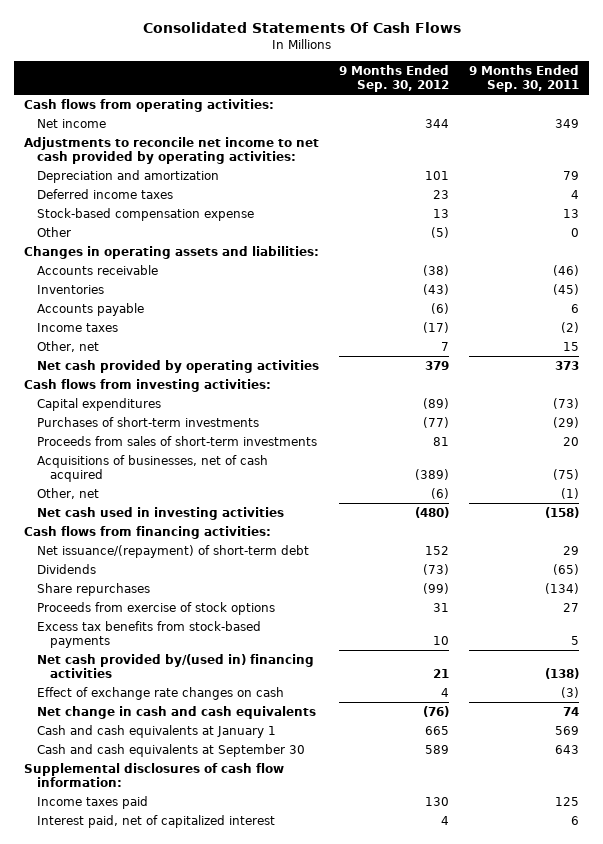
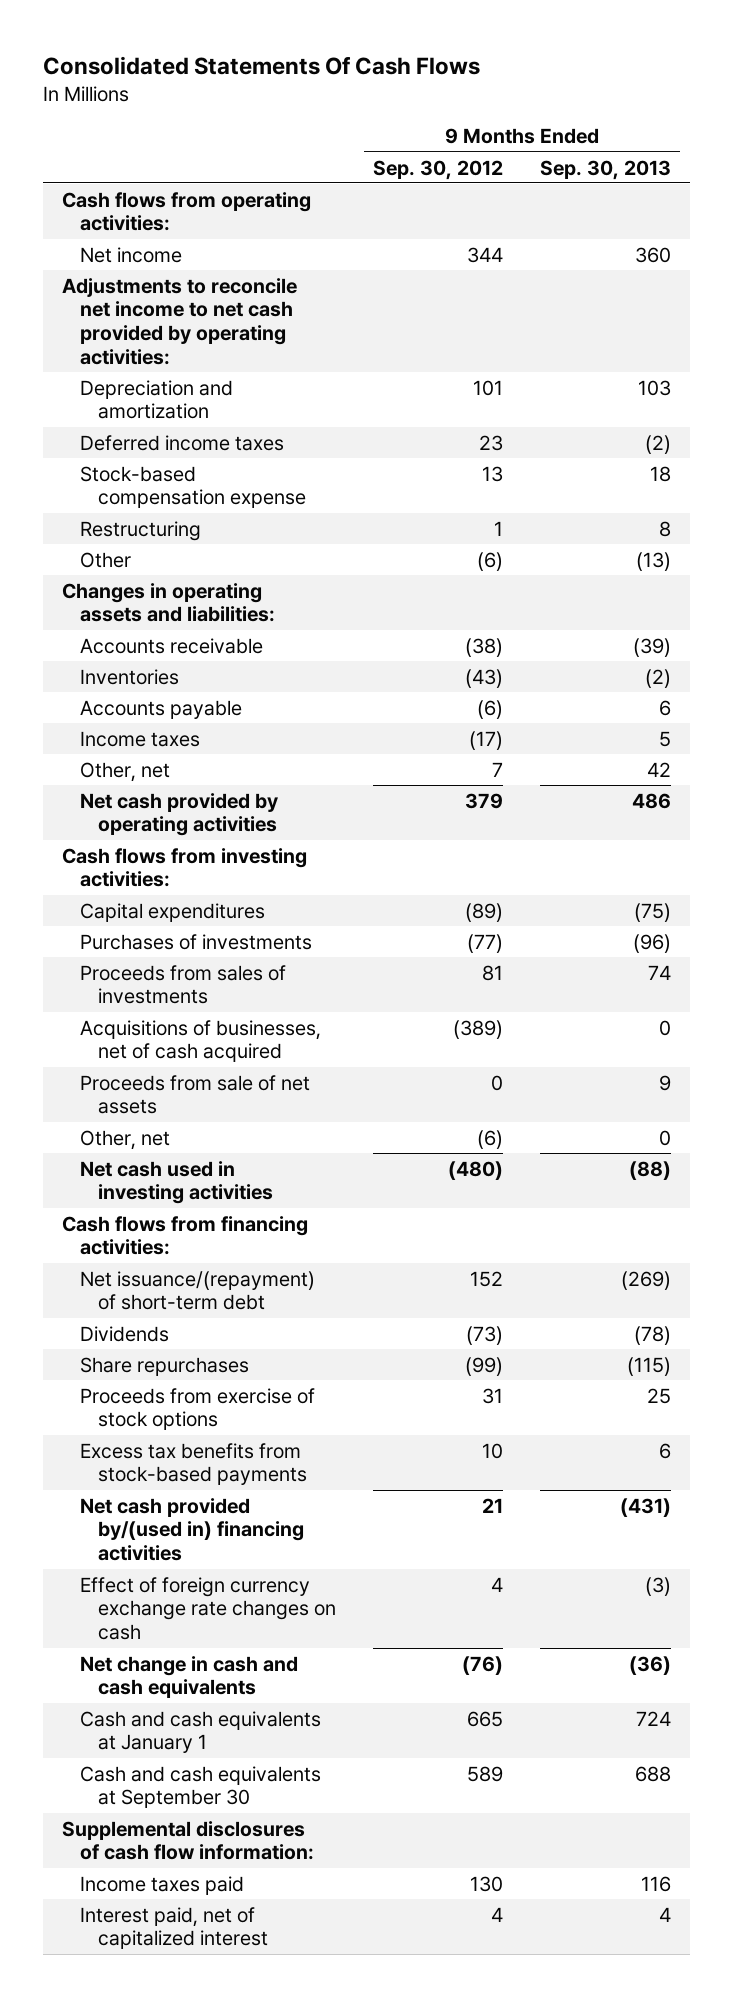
- | 9 Months Ended Sep. 30, 2012 | 9 Months Ended Sep. 30, 2011
+ | 9 Months Ended Sep. 30, 2012 | 9 Months Ended Sep. 30, 2013
- Other | (5) | 0
+ Restructuring | 1 | 8
+ Other | (6) | (13)
- Purchases of short-term investments | (77) | (29)
- Proceeds from sales of short-term investments | 81 | 20
+ Purchases of investments | (77) | (96)
+ Proceeds from sales of investments | 81 | 74
+ Proceeds from sale of net assets | 0 | 9
- Effect of exchange rate changes on cash | 4 | (3)
+ Effect of foreign currency exchange rate changes on cash | 4 | (3)

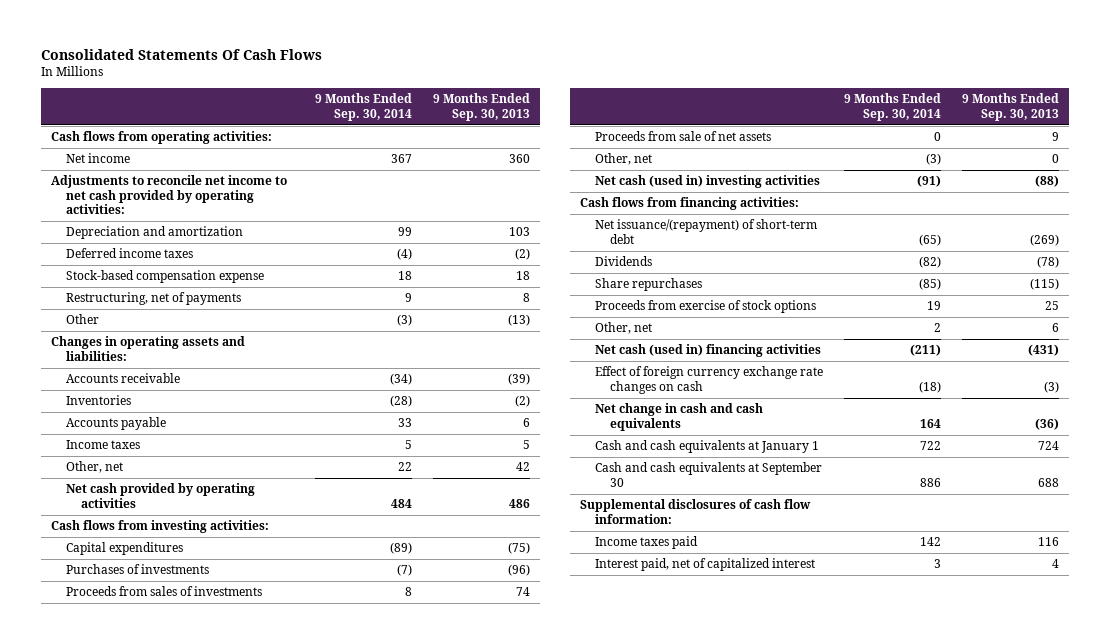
- | 9 Months Ended Sep. 30, 2012 | 9 Months Ended Sep. 30, 2013
+ | 9 Months Ended Sep. 30, 2014 | 9 Months Ended Sep. 30, 2013
- Restructuring | 1 | 8
+ Restructuring, net of payments | 9 | 8
- Acquisitions of businesses, net of cash acquired | (389) | 0
- Net cash used in investing activities | (480) | (88)
+ Net cash (used in) investing activities | (91) | (88)
- Excess tax benefits from stock-based payments | 10 | 6
- Net cash provided by/(used in) financing activities | 21 | (431)
+ Other, net | 2 | 6
+ Net cash (used in) financing activities | (211) | (431)

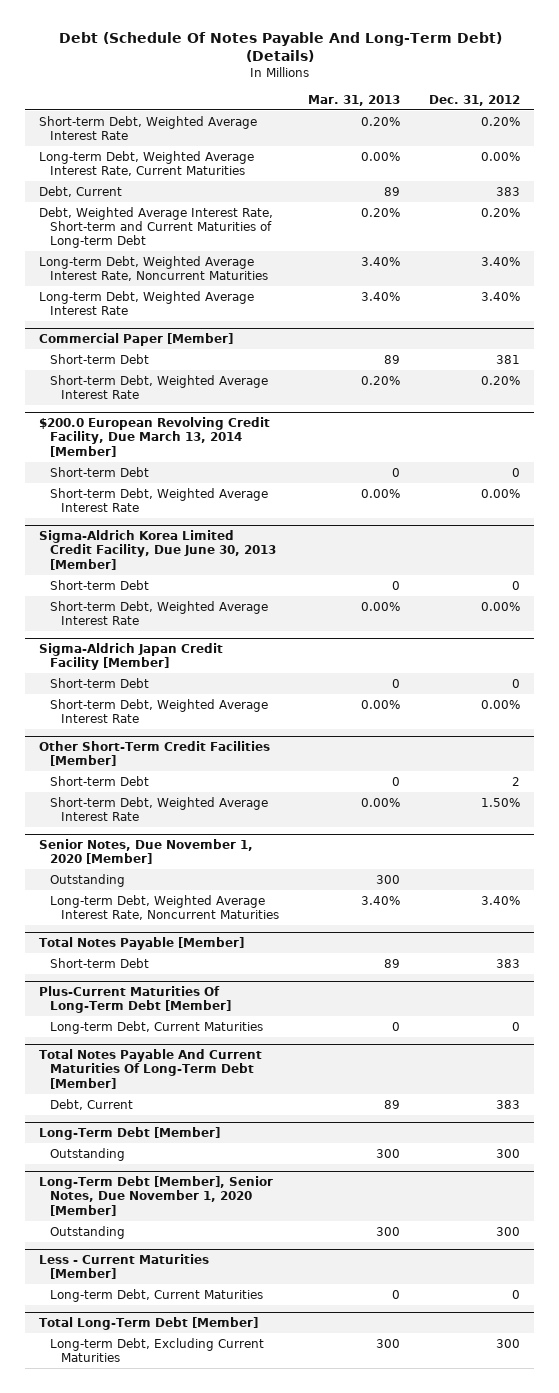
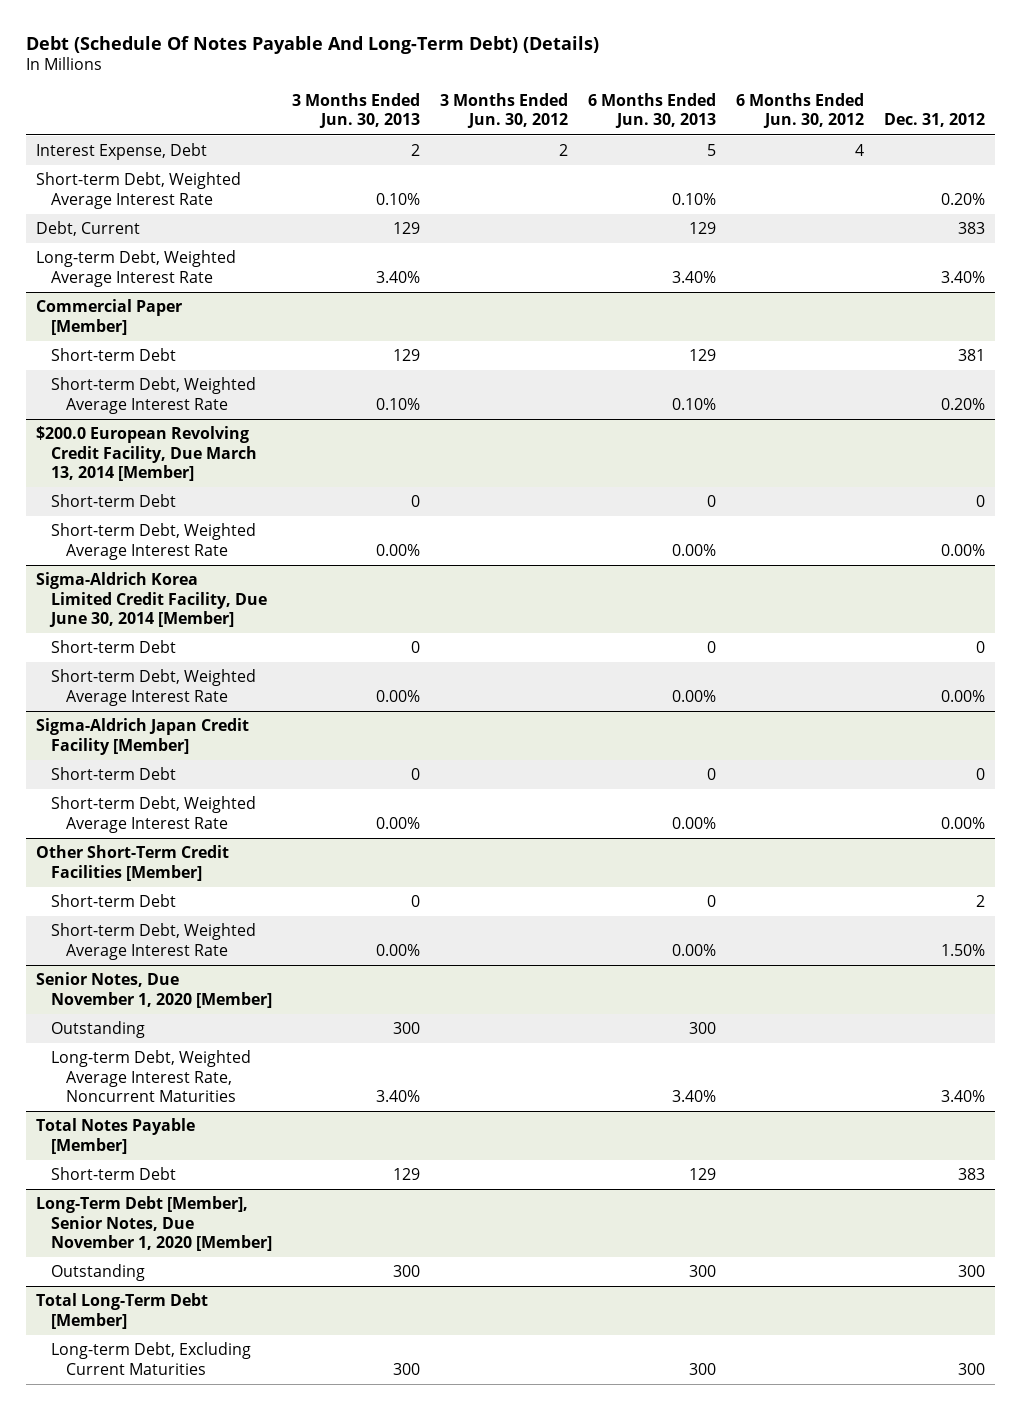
- | Mar. 31, 2013 | Dec. 31, 2012
+ | 3 Months Ended Jun. 30, 2013 | 3 Months Ended Jun. 30, 2012 | 6 Months Ended Jun. 30, 2013 | 6 Months Ended Jun. 30, 2012 | Dec. 31, 2012
+ Interest Expense, Debt | 2 | 2 | 5 | 4 |
- Long-term Debt, Weighted Average Interest Rate, Current Maturities | 0.00% | 0.00%
- Debt, Weighted Average Interest Rate, Short-term and Current Maturities of Long-term Debt | 0.20% | 0.20%
- Long-term Debt, Weighted Average Interest Rate, Noncurrent Maturities | 3.40% | 3.40%
- Sigma-Aldrich Korea Limited Credit Facility, Due June 30, 2013 [Member]
+ Sigma-Aldrich Korea Limited Credit Facility, Due June 30, 2014 [Member]
- Plus-Current Maturities Of Long-Term Debt [Member]
- Long-term Debt, Current Maturities | 0 | 0
- Total Notes Payable And Current Maturities Of Long-Term Debt [Member]
- Debt, Current | 89 | 383
- Long-Term Debt [Member]
- Outstanding | 300 | 300
- Less - Current Maturities [Member]
- Long-term Debt, Current Maturities | 0 | 0

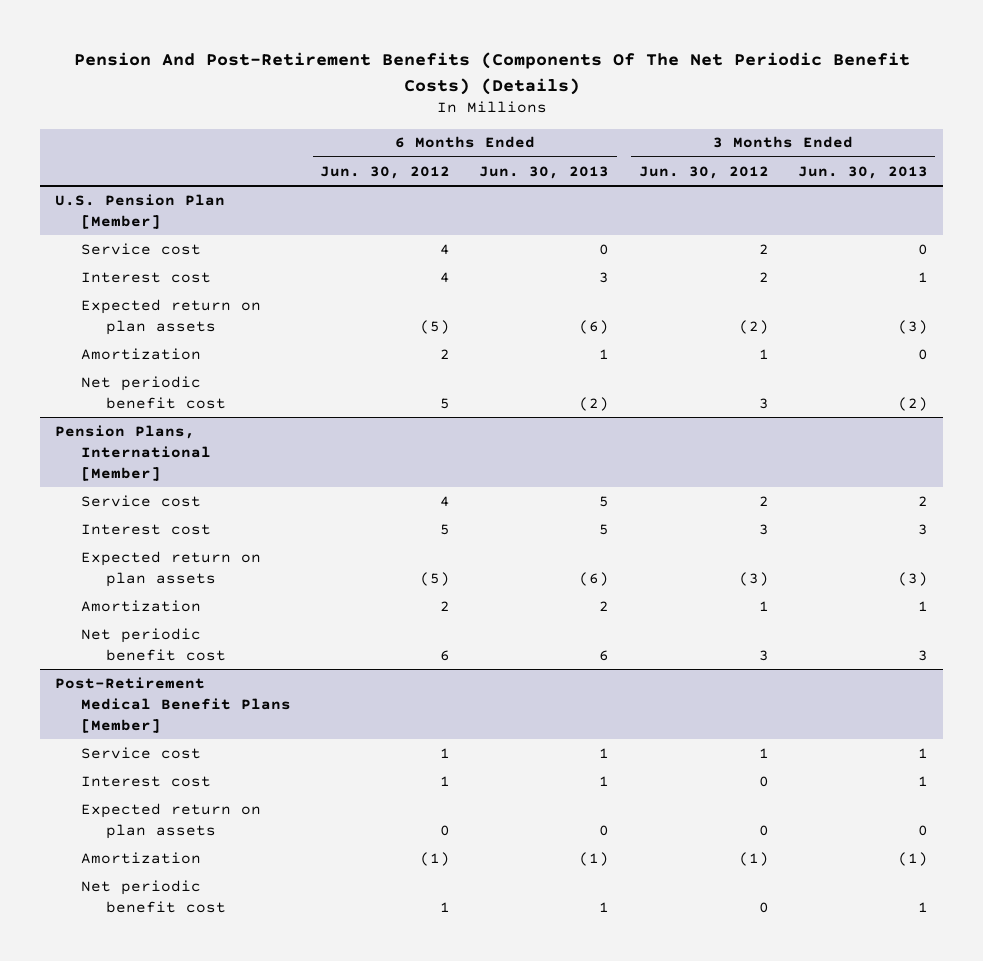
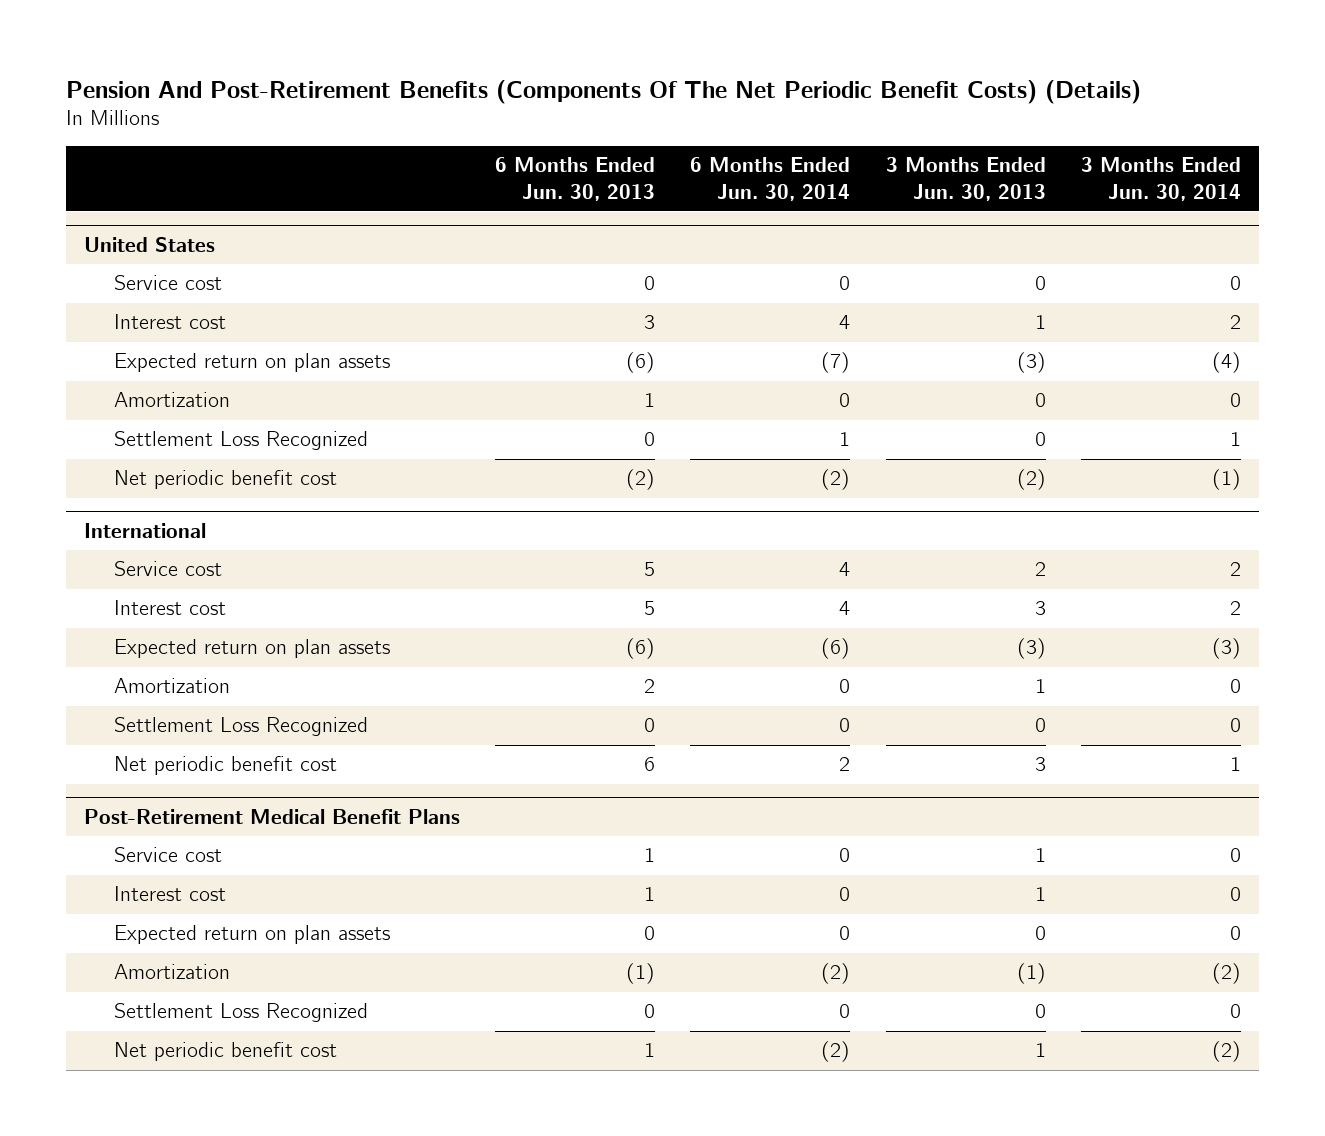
- | 6 Months Ended Jun. 30, 2012 | 6 Months Ended Jun. 30, 2013 | 3 Months Ended Jun. 30, 2012 | 3 Months Ended Jun. 30, 2013
+ | 6 Months Ended Jun. 30, 2013 | 6 Months Ended Jun. 30, 2014 | 3 Months Ended Jun. 30, 2013 | 3 Months Ended Jun. 30, 2014
- U.S. Pension Plan [Member]
+ United States
+ Settlement Loss Recognized | 0 | 1 | 0 | 1
- Pension Plans, International [Member]
+ International
+ Settlement Loss Recognized | 0 | 0 | 0 | 0
- Post-Retirement Medical Benefit Plans [Member]
+ Post-Retirement Medical Benefit Plans
+ Settlement Loss Recognized | 0 | 0 | 0 | 0

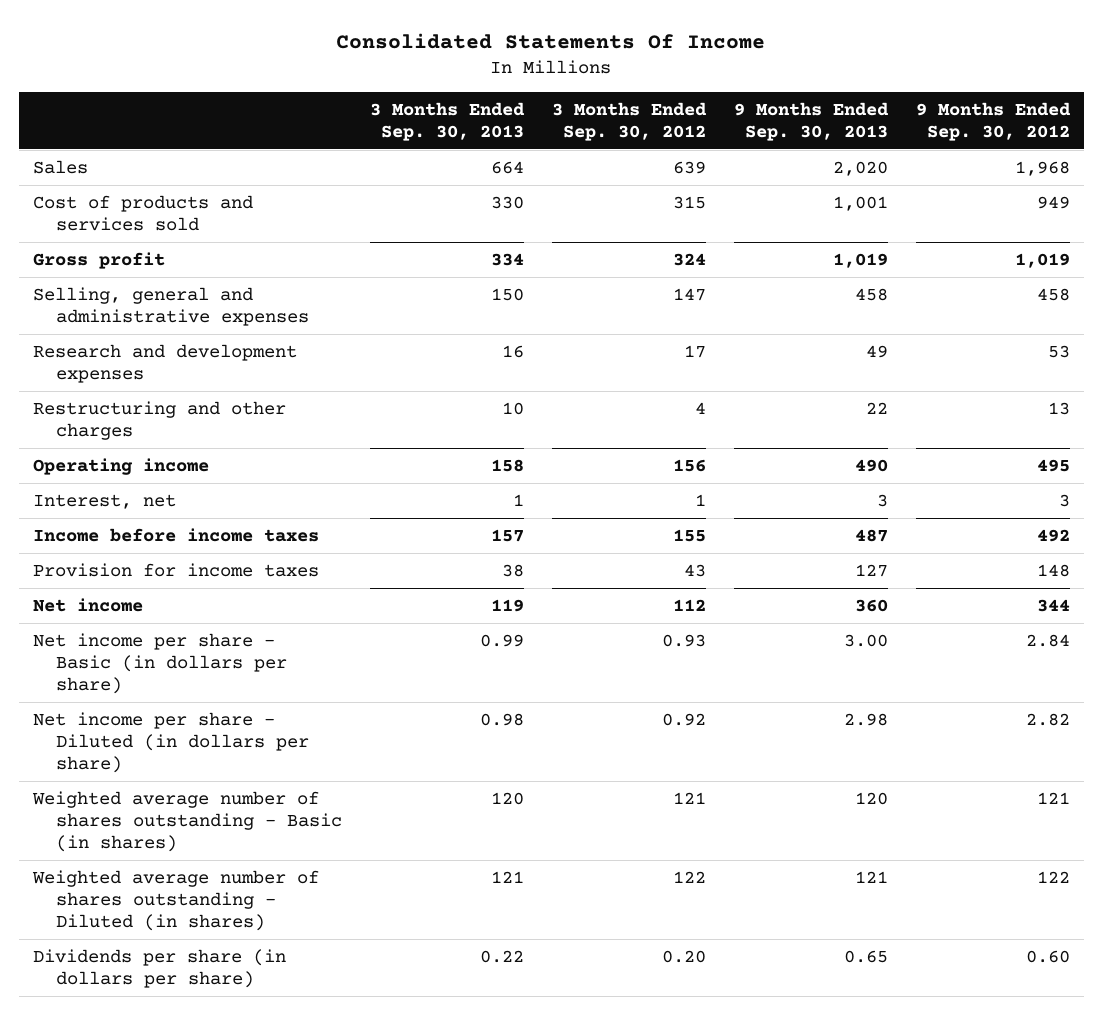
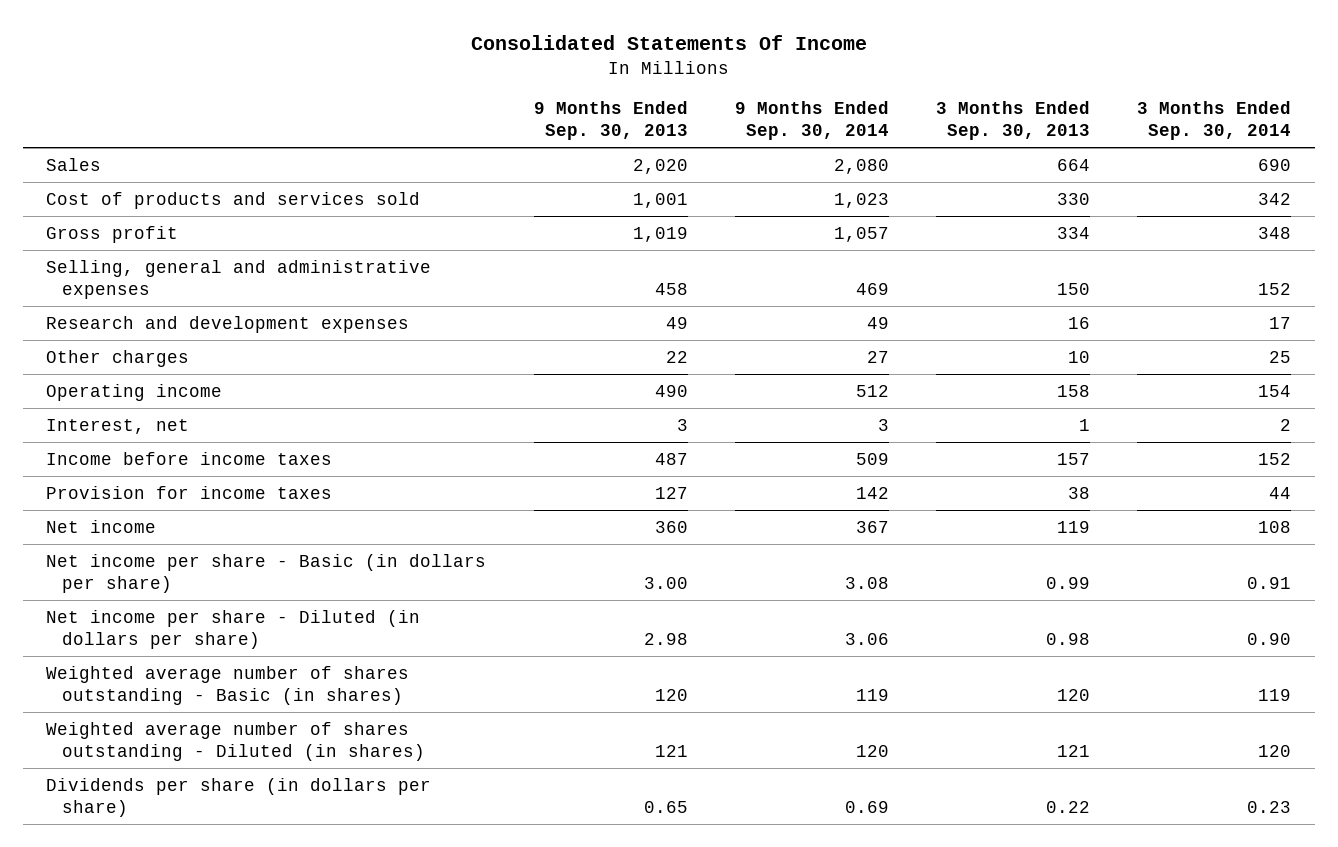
- | 3 Months Ended Sep. 30, 2013 | 3 Months Ended Sep. 30, 2012 | 9 Months Ended Sep. 30, 2013 | 9 Months Ended Sep. 30, 2012
+ | 9 Months Ended Sep. 30, 2013 | 9 Months Ended Sep. 30, 2014 | 3 Months Ended Sep. 30, 2013 | 3 Months Ended Sep. 30, 2014
- Restructuring and other charges | 10 | 4 | 22 | 13
+ Other charges | 22 | 27 | 10 | 25

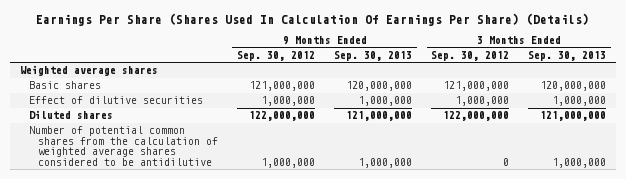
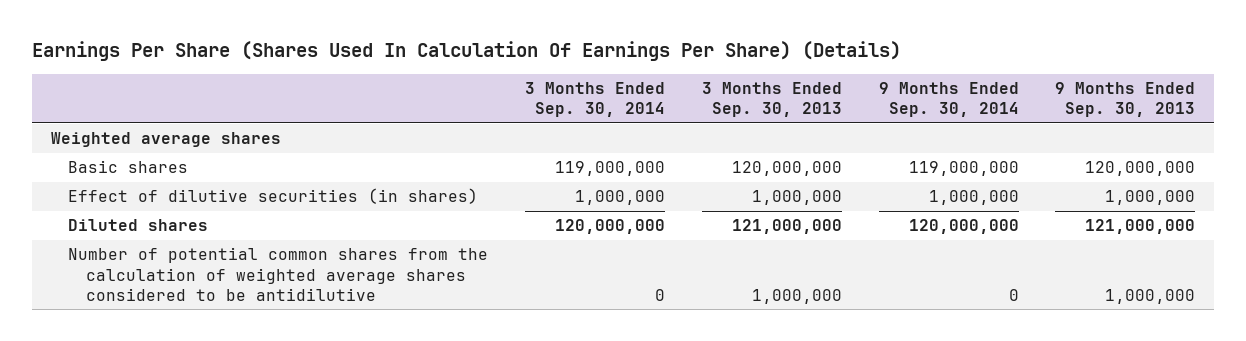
- | 9 Months Ended Sep. 30, 2012 | 9 Months Ended Sep. 30, 2013 | 3 Months Ended Sep. 30, 2012 | 3 Months Ended Sep. 30, 2013
+ | 3 Months Ended Sep. 30, 2014 | 3 Months Ended Sep. 30, 2013 | 9 Months Ended Sep. 30, 2014 | 9 Months Ended Sep. 30, 2013
- Effect of dilutive securities | 1,000,000 | 1,000,000 | 1,000,000 | 1,000,000
+ Effect of dilutive securities (in shares) | 1,000,000 | 1,000,000 | 1,000,000 | 1,000,000

